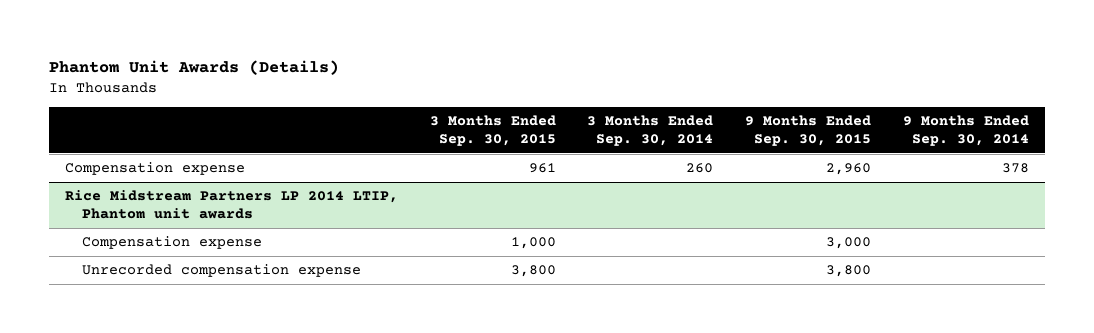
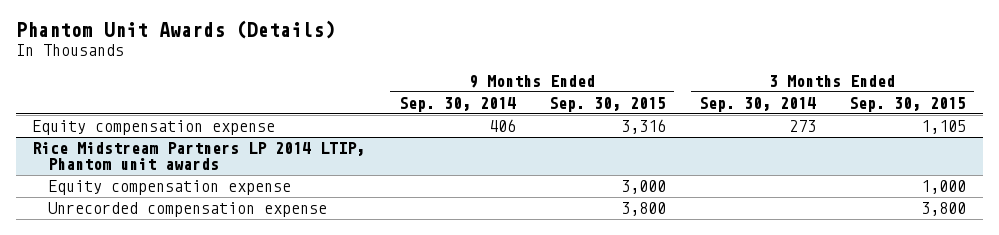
- | 3 Months Ended Sep. 30, 2015 | 3 Months Ended Sep. 30, 2014 | 9 Months Ended Sep. 30, 2015 | 9 Months Ended Sep. 30, 2014
+ | 9 Months Ended Sep. 30, 2014 | 9 Months Ended Sep. 30, 2015 | 3 Months Ended Sep. 30, 2014 | 3 Months Ended Sep. 30, 2015
- Compensation expense | 961 | 260 | 2,960 | 378
+ Equity compensation expense | 406 | 3,316 | 273 | 1,105
@ Rice Midstream Partners LP 2014 LTIP, Phantom unit awards
- Compensation expense | 1,000 | | 3,000 |
+ Equity compensation expense | | 3,000 | | 1,000

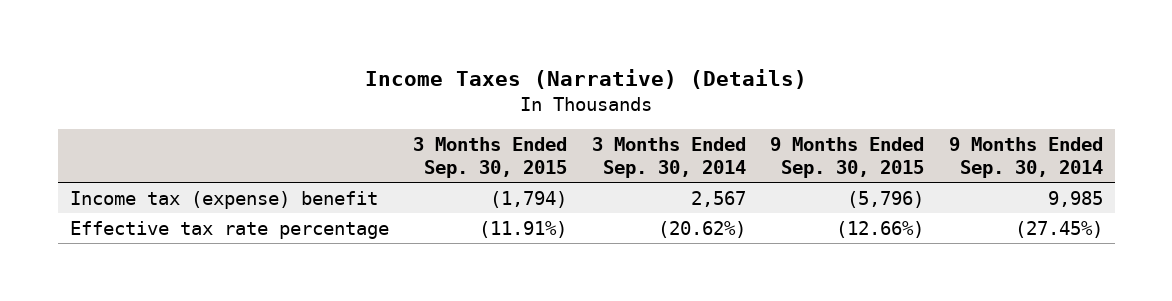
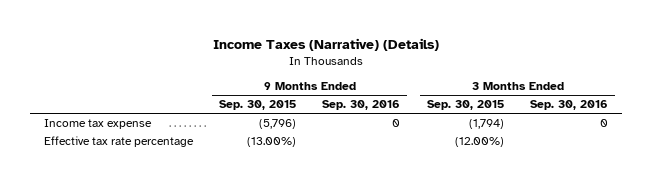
- | 3 Months Ended Sep. 30, 2015 | 3 Months Ended Sep. 30, 2014 | 9 Months Ended Sep. 30, 2015 | 9 Months Ended Sep. 30, 2014
+ | 9 Months Ended Sep. 30, 2015 | 9 Months Ended Sep. 30, 2016 | 3 Months Ended Sep. 30, 2015 | 3 Months Ended Sep. 30, 2016
- Income tax (expense) benefit | (1,794) | 2,567 | (5,796) | 9,985
- Effective tax rate percentage | (11.91%) | (20.62%) | (12.66%) | (27.45%)
+ Income tax expense | (5,796) | 0 | (1,794) | 0
+ Effective tax rate percentage | (13.00%) | | (12.00%) |

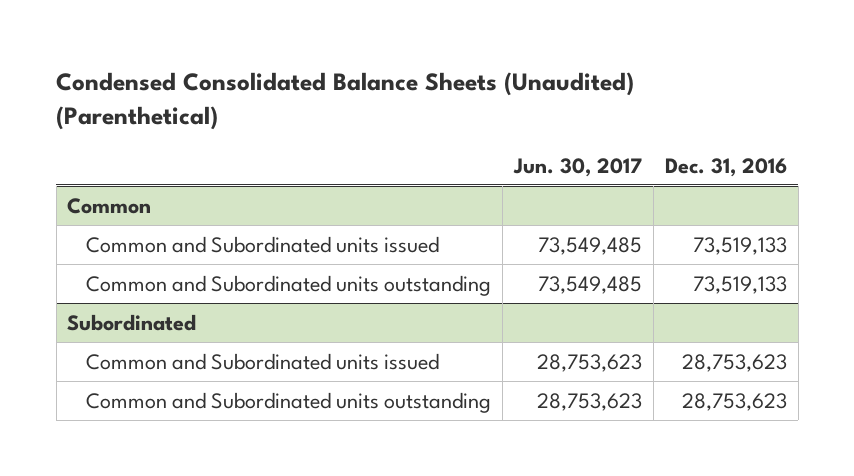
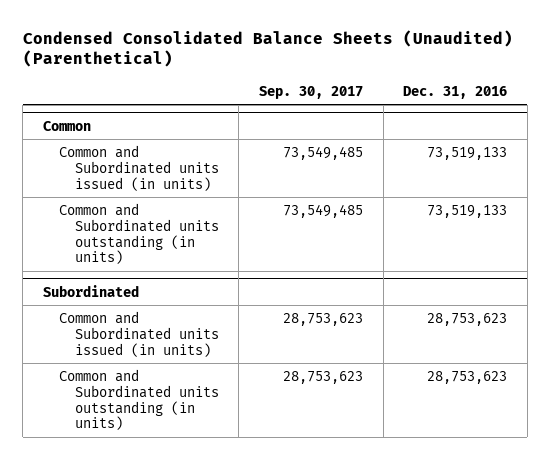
- | Jun. 30, 2017 | Dec. 31, 2016
+ | Sep. 30, 2017 | Dec. 31, 2016
@ Common
- Common and Subordinated units issued | 73,549,485 | 73,519,133
- Common and Subordinated units outstanding | 73,549,485 | 73,519,133
+ Common and Subordinated units issued (in units) | 73,549,485 | 73,519,133
+ Common and Subordinated units outstanding (in units) | 73,549,485 | 73,519,133
@ Subordinated
- Common and Subordinated units issued | 28,753,623 | 28,753,623
- Common and Subordinated units outstanding | 28,753,623 | 28,753,623
+ Common and Subordinated units issued (in units) | 28,753,623 | 28,753,623
+ Common and Subordinated units outstanding (in units) | 28,753,623 | 28,753,623

